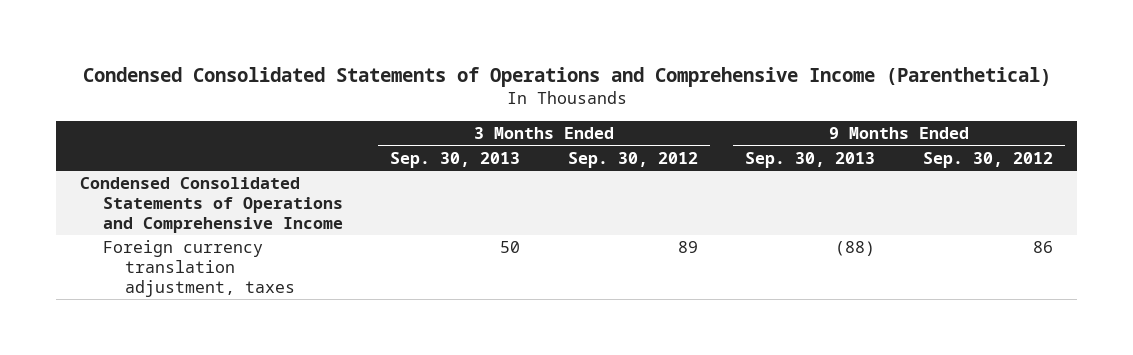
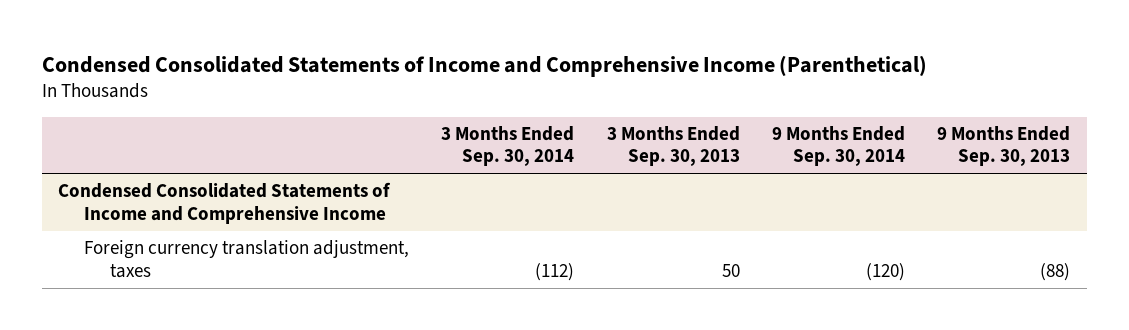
- Condensed Consolidated Statements of Operations and Comprehensive Income (Parenthetical)
+ Condensed Consolidated Statements of Income and Comprehensive Income (Parenthetical)
- | 3 Months Ended Sep. 30, 2013 | 3 Months Ended Sep. 30, 2012 | 9 Months Ended Sep. 30, 2013 | 9 Months Ended Sep. 30, 2012
+ | 3 Months Ended Sep. 30, 2014 | 3 Months Ended Sep. 30, 2013 | 9 Months Ended Sep. 30, 2014 | 9 Months Ended Sep. 30, 2013
- Condensed Consolidated Statements of Operations and Comprehensive Income
+ Condensed Consolidated Statements of Income and Comprehensive Income

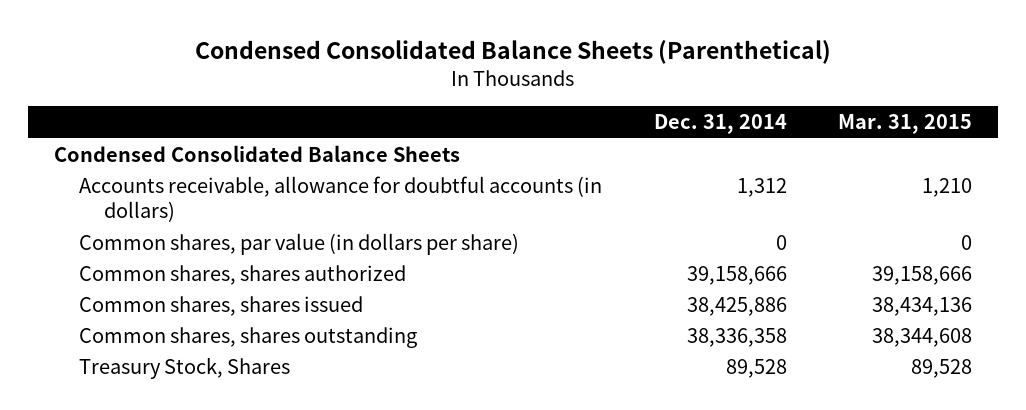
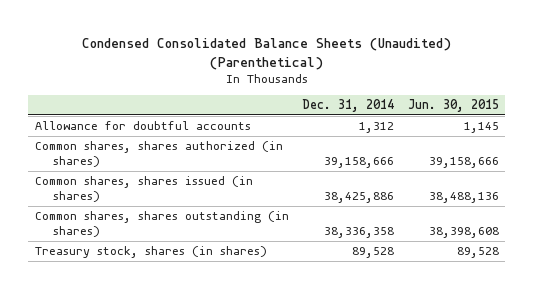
- Condensed Consolidated Balance Sheets (Parenthetical)
+ Condensed Consolidated Balance Sheets (Unaudited) (Parenthetical)
- | Dec. 31, 2014 | Mar. 31, 2015
+ | Dec. 31, 2014 | Jun. 30, 2015
- Condensed Consolidated Balance Sheets
- Accounts receivable, allowance for doubtful accounts (in dollars) | 1,312 | 1,210
- Common shares, par value (in dollars per share) | 0 | 0
- Common shares, shares authorized | 39,158,666 | 39,158,666
- Common shares, shares issued | 38,425,886 | 38,434,136
- Common shares, shares outstanding | 38,336,358 | 38,344,608
- Treasury Stock, Shares | 89,528 | 89,528
+ Allowance for doubtful accounts | 1,312 | 1,145
+ Common shares, shares authorized (in shares) | 39,158,666 | 39,158,666
+ Common shares, shares issued (in shares) | 38,425,886 | 38,488,136
+ Common shares, shares outstanding (in shares) | 38,336,358 | 38,398,608
+ Treasury stock, shares (in shares) | 89,528 | 89,528

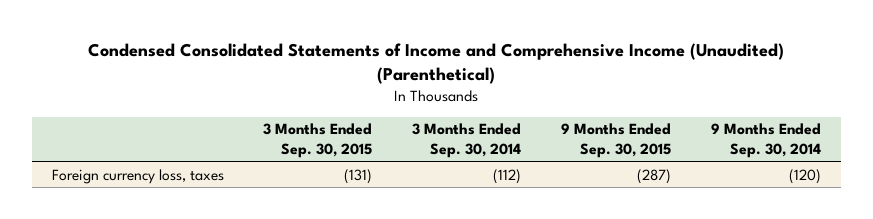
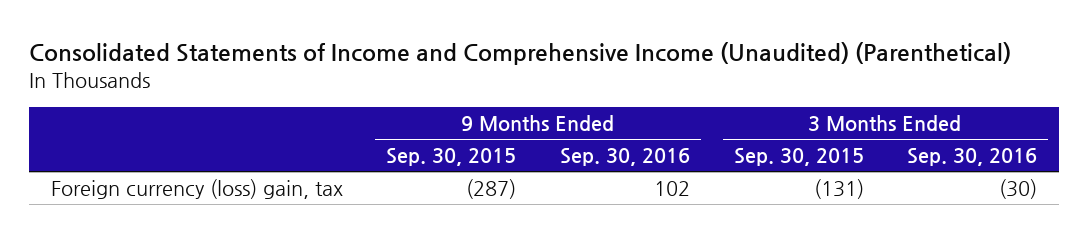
- Condensed Consolidated Statements of Income and Comprehensive Income (Unaudited) (Parenthetical)
+ Consolidated Statements of Income and Comprehensive Income (Unaudited) (Parenthetical)
- | 3 Months Ended Sep. 30, 2015 | 3 Months Ended Sep. 30, 2014 | 9 Months Ended Sep. 30, 2015 | 9 Months Ended Sep. 30, 2014
+ | 9 Months Ended Sep. 30, 2015 | 9 Months Ended Sep. 30, 2016 | 3 Months Ended Sep. 30, 2015 | 3 Months Ended Sep. 30, 2016
- Foreign currency loss, taxes | (131) | (112) | (287) | (120)
+ Foreign currency (loss) gain, tax | (287) | 102 | (131) | (30)

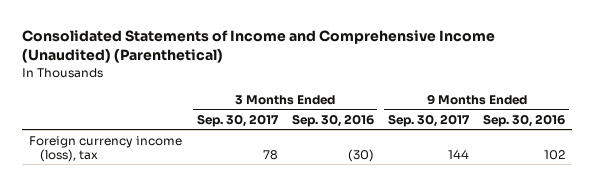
- | 9 Months Ended Sep. 30, 2015 | 9 Months Ended Sep. 30, 2016 | 3 Months Ended Sep. 30, 2015 | 3 Months Ended Sep. 30, 2016
+ | 3 Months Ended Sep. 30, 2017 | 3 Months Ended Sep. 30, 2016 | 9 Months Ended Sep. 30, 2017 | 9 Months Ended Sep. 30, 2016
- Foreign currency (loss) gain, tax | (287) | 102 | (131) | (30)
+ Foreign currency income (loss), tax | 78 | (30) | 144 | 102

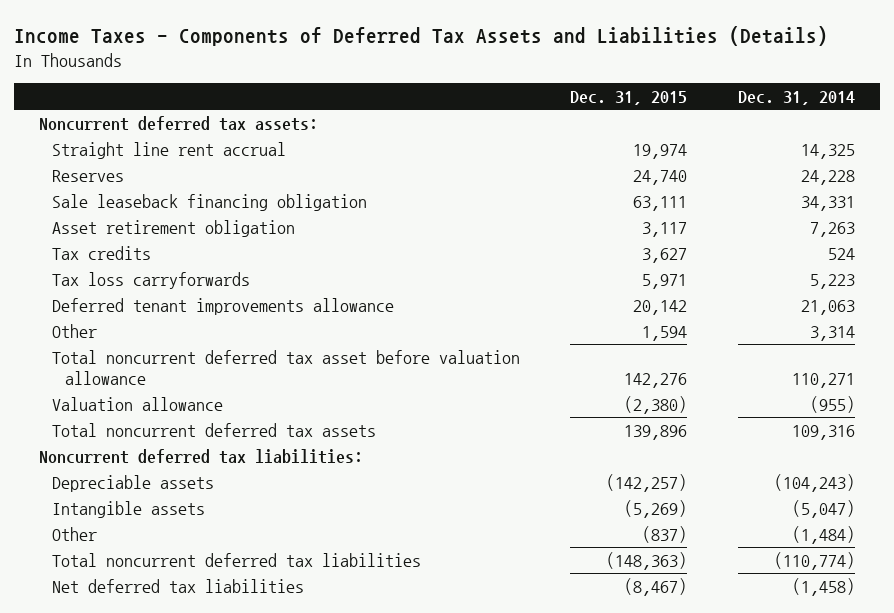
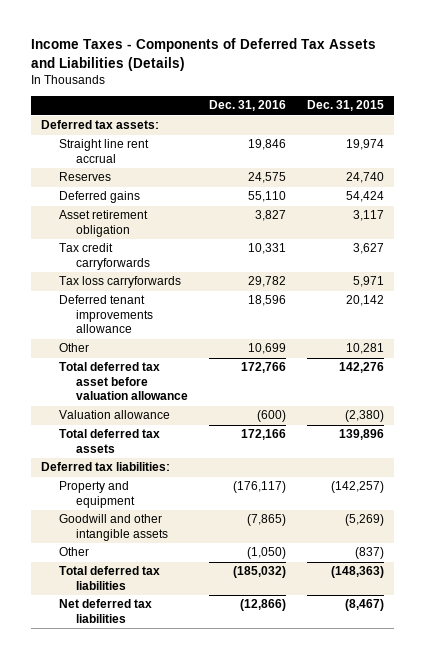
- | Dec. 31, 2015 | Dec. 31, 2014
+ | Dec. 31, 2016 | Dec. 31, 2015
- Noncurrent deferred tax assets:
+ Deferred tax assets:
- Sale leaseback financing obligation | 63,111 | 34,331
+ Deferred gains | 55,110 | 54,424
- Tax credits | 3,627 | 524
+ Tax credit carryforwards | 10,331 | 3,627
- Other | 1,594 | 3,314
- Total noncurrent deferred tax asset before valuation allowance | 142,276 | 110,271
+ Other | 10,699 | 10,281
+ Total deferred tax asset before valuation allowance | 172,766 | 142,276
- Total noncurrent deferred tax assets | 139,896 | 109,316
- Noncurrent deferred tax liabilities:
- Depreciable assets | (142,257) | (104,243)
- Intangible assets | (5,269) | (5,047)
+ Total deferred tax assets | 172,166 | 139,896
+ Deferred tax liabilities:
+ Property and equipment | (176,117) | (142,257)
+ Goodwill and other intangible assets | (7,865) | (5,269)
- Total noncurrent deferred tax liabilities | (148,363) | (110,774)
+ Total deferred tax liabilities | (185,032) | (148,363)

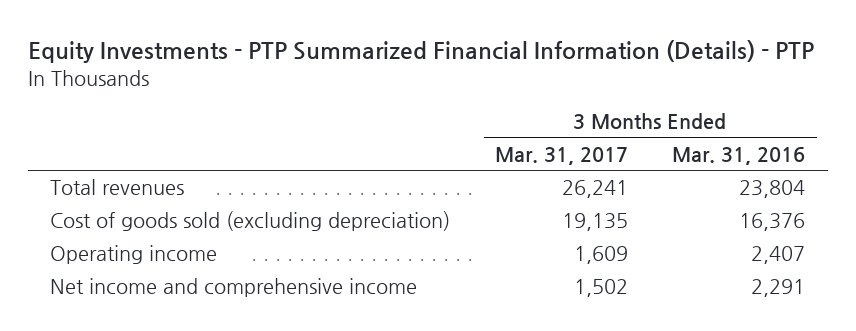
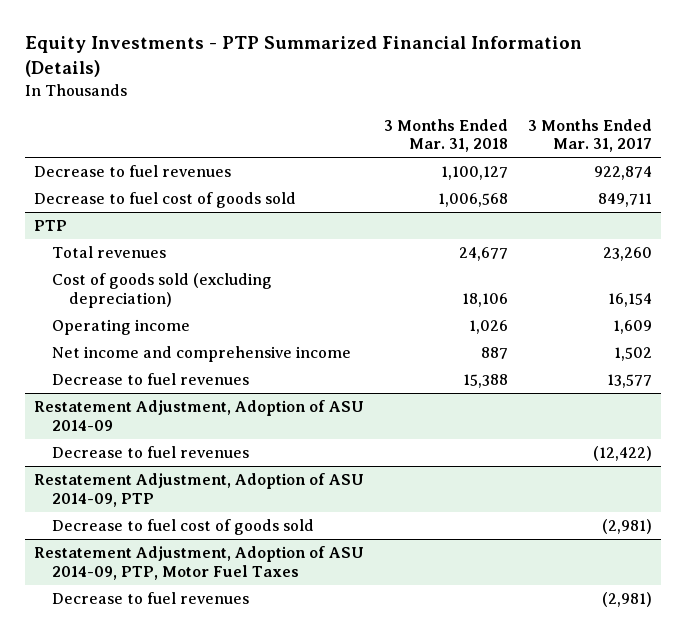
- Equity Investments - PTP Summarized Financial Information (Details) - PTP
+ Equity Investments - PTP Summarized Financial Information (Details)
- | 3 Months Ended Mar. 31, 2017 | 3 Months Ended Mar. 31, 2016
+ | 3 Months Ended Mar. 31, 2018 | 3 Months Ended Mar. 31, 2017
- Total revenues | 26,241 | 23,804
- Cost of goods sold (excluding depreciation) | 19,135 | 16,376
+ Decrease to fuel revenues | 1,100,127 | 922,874
+ Decrease to fuel cost of goods sold | 1,006,568 | 849,711
+ PTP
+ Total revenues | 24,677 | 23,260
+ Cost of goods sold (excluding depreciation) | 18,106 | 16,154
+ Decrease to fuel revenues | 15,388 | 13,577
+ Restatement Adjustment, Adoption of ASU 2014-09
+ Decrease to fuel revenues | | (12,422)
+ Restatement Adjustment, Adoption of ASU 2014-09, PTP
+ Decrease to fuel cost of goods sold | | (2,981)
+ Restatement Adjustment, Adoption of ASU 2014-09, PTP, Motor Fuel Taxes
+ Decrease to fuel revenues | | (2,981)

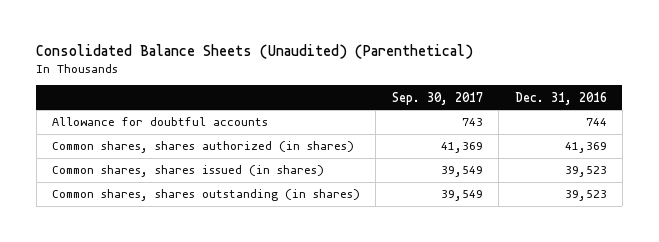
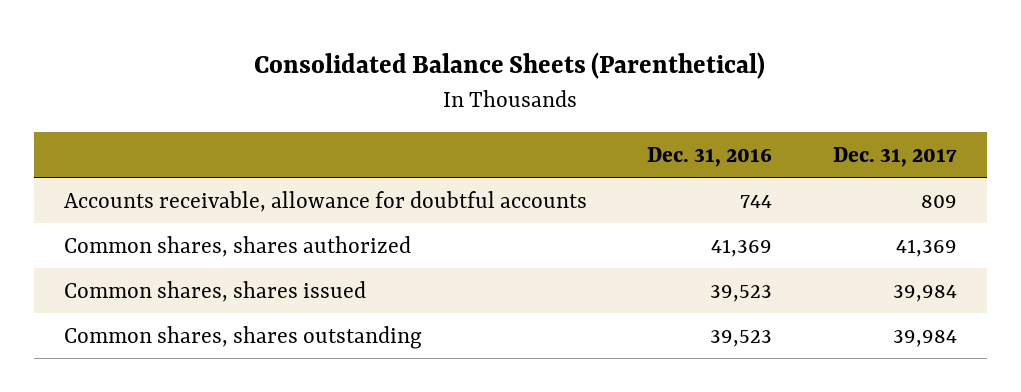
- Consolidated Balance Sheets (Unaudited) (Parenthetical)
+ Consolidated Balance Sheets (Parenthetical)
- | Sep. 30, 2017 | Dec. 31, 2016
+ | Dec. 31, 2016 | Dec. 31, 2017
- Allowance for doubtful accounts | 743 | 744
- Common shares, shares authorized (in shares) | 41,369 | 41,369
- Common shares, shares issued (in shares) | 39,549 | 39,523
- Common shares, shares outstanding (in shares) | 39,549 | 39,523
+ Accounts receivable, allowance for doubtful accounts | 744 | 809
+ Common shares, shares authorized | 41,369 | 41,369
+ Common shares, shares issued | 39,523 | 39,984
+ Common shares, shares outstanding | 39,523 | 39,984

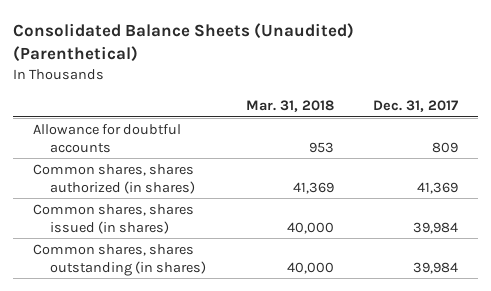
- Consolidated Balance Sheets (Parenthetical)
+ Consolidated Balance Sheets (Unaudited) (Parenthetical)
- | Dec. 31, 2016 | Dec. 31, 2017
+ | Mar. 31, 2018 | Dec. 31, 2017
- Accounts receivable, allowance for doubtful accounts | 744 | 809
- Common shares, shares authorized | 41,369 | 41,369
- Common shares, shares issued | 39,523 | 39,984
- Common shares, shares outstanding | 39,523 | 39,984
+ Allowance for doubtful accounts | 953 | 809
+ Common shares, shares authorized (in shares) | 41,369 | 41,369
+ Common shares, shares issued (in shares) | 40,000 | 39,984
+ Common shares, shares outstanding (in shares) | 40,000 | 39,984

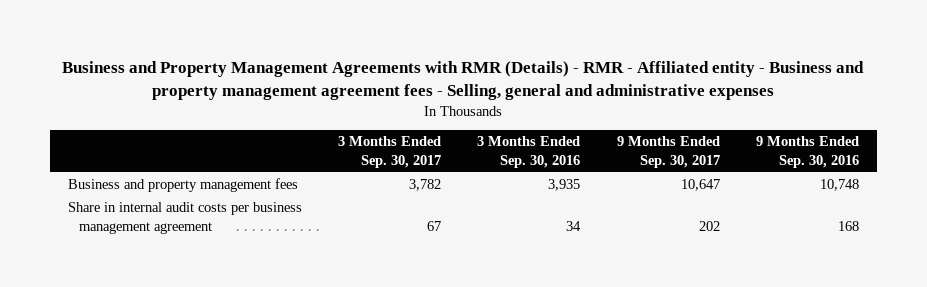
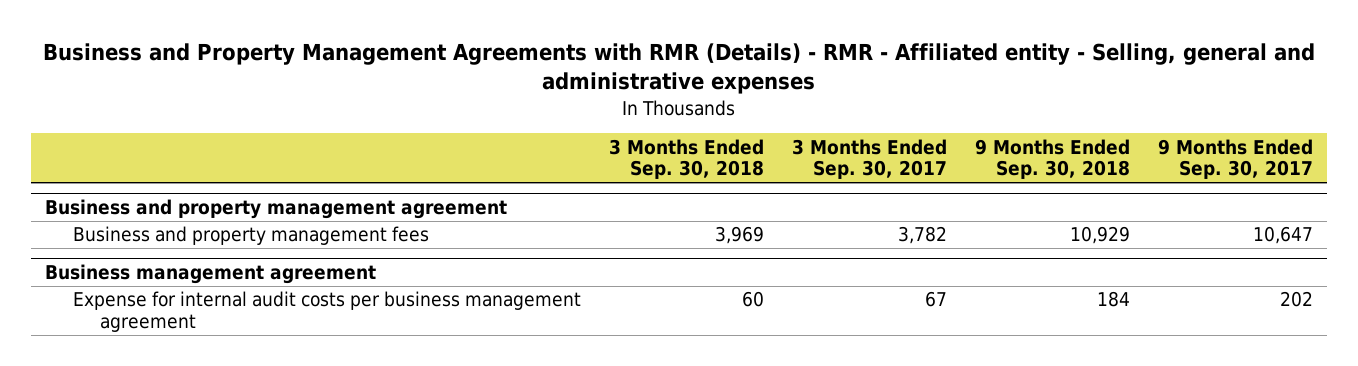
- Business and Property Management Agreements with RMR (Details) - RMR - Affiliated entity - Business and property management agreement fees - Selling, general and administrative expenses
+ Business and Property Management Agreements with RMR (Details) - RMR - Affiliated entity - Selling, general and administrative expenses
- | 3 Months Ended Sep. 30, 2017 | 3 Months Ended Sep. 30, 2016 | 9 Months Ended Sep. 30, 2017 | 9 Months Ended Sep. 30, 2016
+ | 3 Months Ended Sep. 30, 2018 | 3 Months Ended Sep. 30, 2017 | 9 Months Ended Sep. 30, 2018 | 9 Months Ended Sep. 30, 2017
+ Business and property management agreement
- Share in internal audit costs per business management agreement | 67 | 34 | 202 | 168
+ Business management agreement
+ Expense for internal audit costs per business management agreement | 60 | 67 | 184 | 202

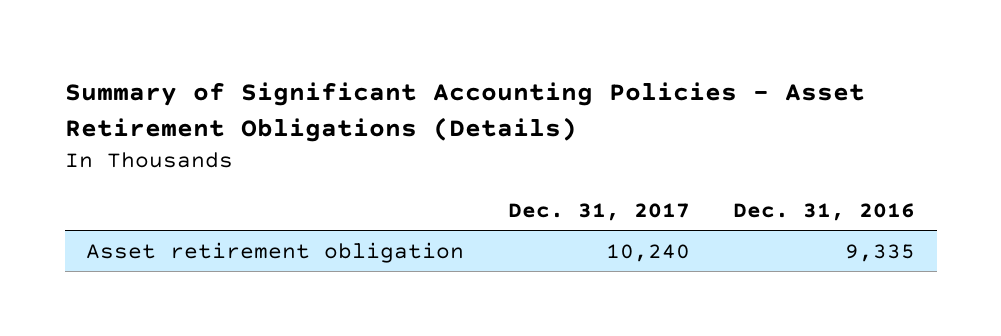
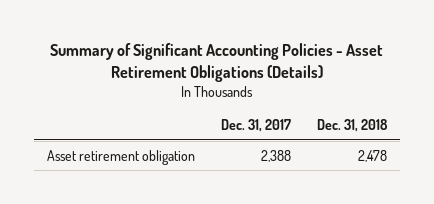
- | Dec. 31, 2017 | Dec. 31, 2016
+ | Dec. 31, 2017 | Dec. 31, 2018
- Asset retirement obligation | 10,240 | 9,335
+ Asset retirement obligation | 2,388 | 2,478

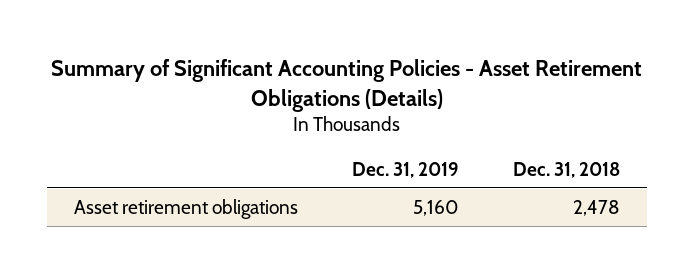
- | Dec. 31, 2017 | Dec. 31, 2018
+ | Dec. 31, 2019 | Dec. 31, 2018
- Asset retirement obligation | 2,388 | 2,478
+ Asset retirement obligations | 5,160 | 2,478

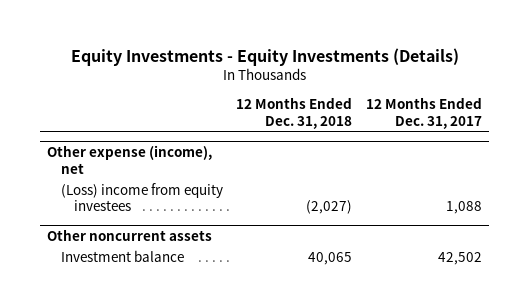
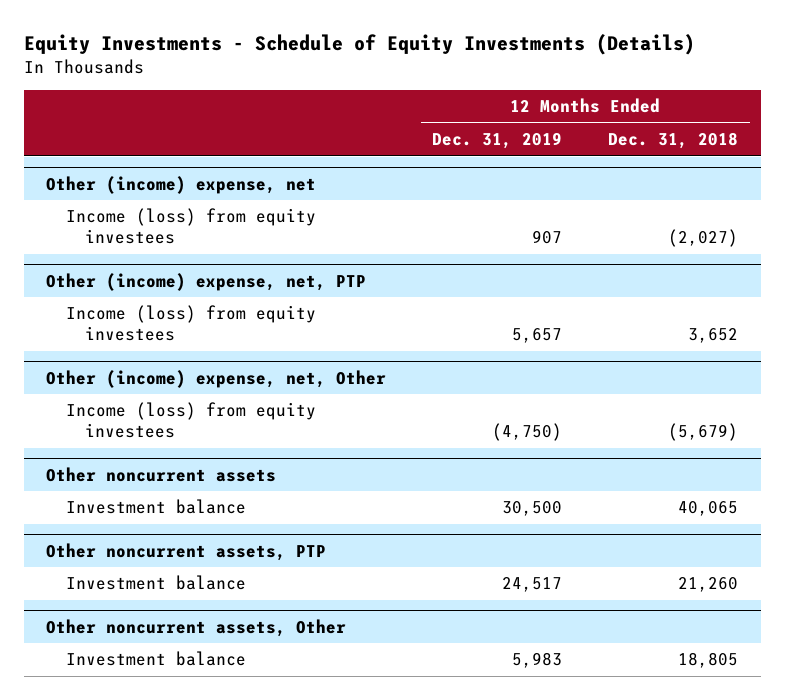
- Equity Investments - Equity Investments (Details)
+ Equity Investments - Schedule of Equity Investments (Details)
- | 12 Months Ended Dec. 31, 2018 | 12 Months Ended Dec. 31, 2017
+ | 12 Months Ended Dec. 31, 2019 | 12 Months Ended Dec. 31, 2018
- Other expense (income), net
- (Loss) income from equity investees | (2,027) | 1,088
+ Other (income) expense, net
+ Income (loss) from equity investees | 907 | (2,027)
+ Other (income) expense, net, PTP
+ Income (loss) from equity investees | 5,657 | 3,652
+ Other (income) expense, net, Other
+ Income (loss) from equity investees | (4,750) | (5,679)
+ Other noncurrent assets, PTP
+ Investment balance | 24,517 | 21,260
+ Other noncurrent assets, Other
+ Investment balance | 5,983 | 18,805

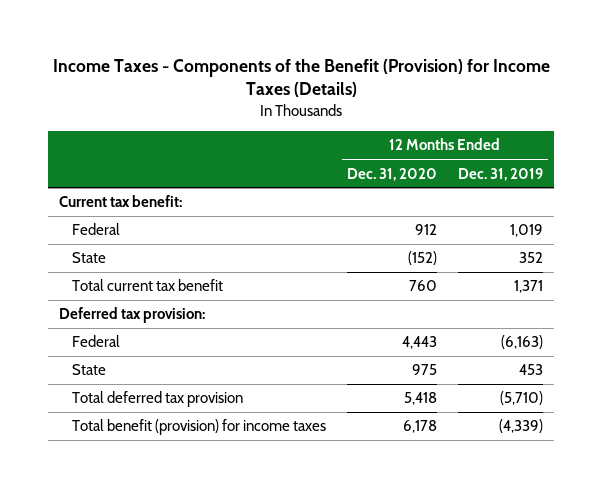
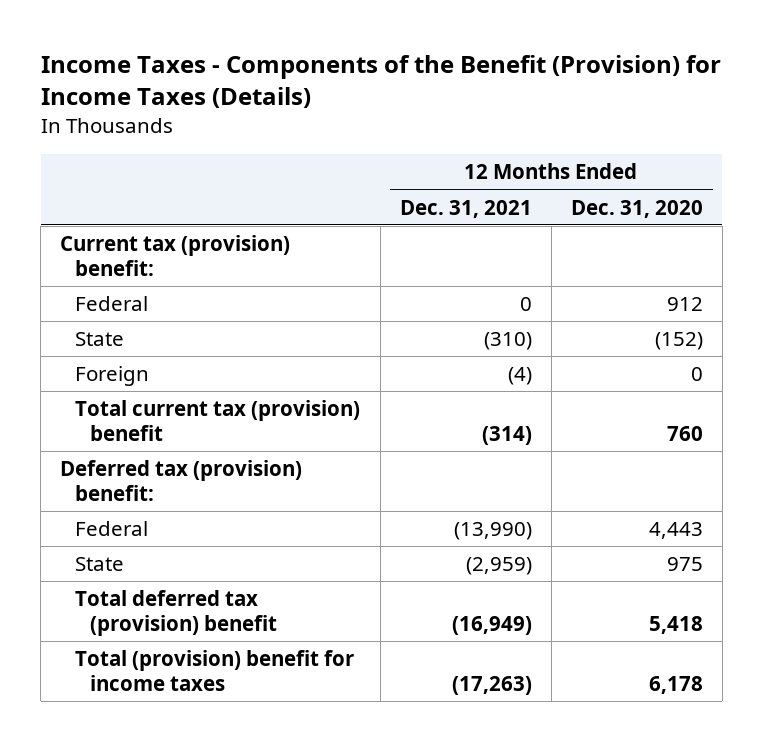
- | 12 Months Ended Dec. 31, 2020 | 12 Months Ended Dec. 31, 2019
+ | 12 Months Ended Dec. 31, 2021 | 12 Months Ended Dec. 31, 2020
- Current tax benefit:
+ Current tax (provision) benefit:
- Total current tax benefit | 760 | 1,371
- Deferred tax provision:
+ Foreign | (4) | 0
+ Total current tax (provision) benefit | (314) | 760
+ Deferred tax (provision) benefit:
- Total deferred tax provision | 5,418 | (5,710)
- Total benefit (provision) for income taxes | 6,178 | (4,339)
+ Total deferred tax (provision) benefit | (16,949) | 5,418
+ Total (provision) benefit for income taxes | (17,263) | 6,178

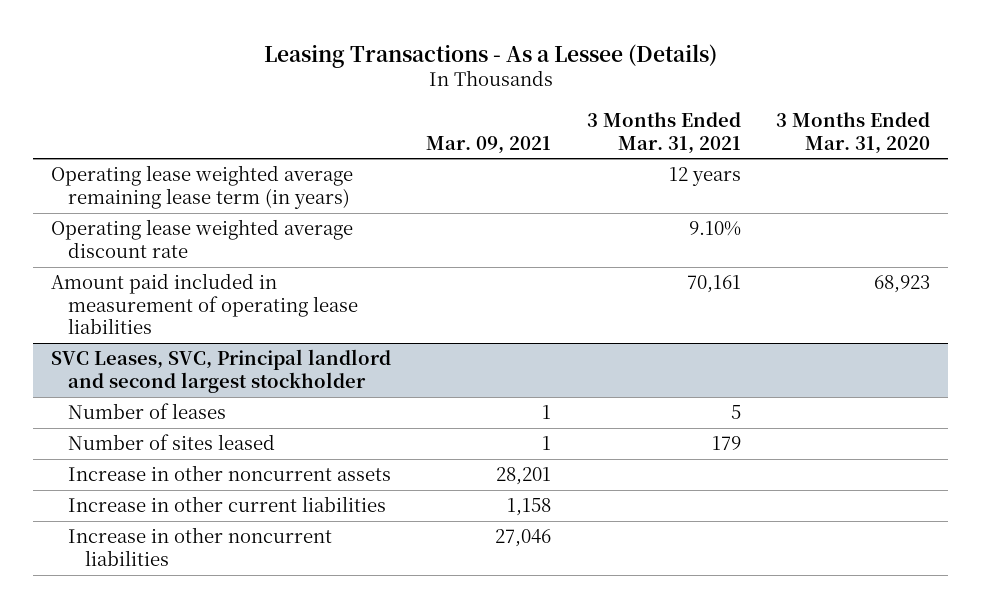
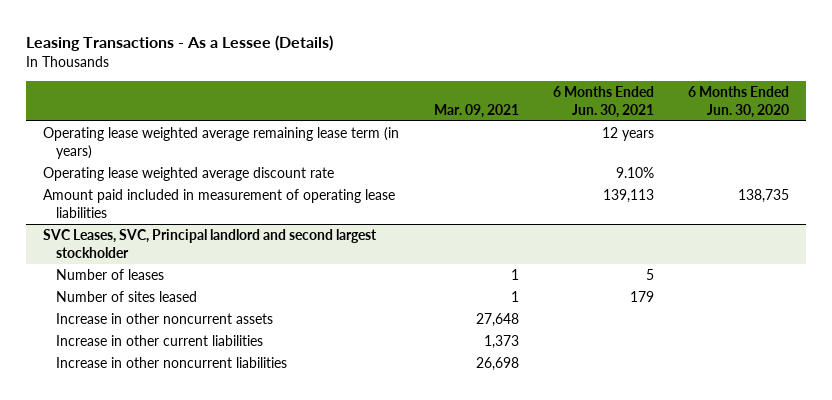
- | Mar. 09, 2021 | 3 Months Ended Mar. 31, 2021 | 3 Months Ended Mar. 31, 2020
+ | Mar. 09, 2021 | 6 Months Ended Jun. 30, 2021 | 6 Months Ended Jun. 30, 2020
@ SVC Leases, SVC, Principal landlord and second largest stockholder
- Increase in other noncurrent assets | 28,201 | |
- Increase in other current liabilities | 1,158 | |
- Increase in other noncurrent liabilities | 27,046 | |
+ Increase in other noncurrent assets | 27,648 | |
+ Increase in other current liabilities | 1,373 | |
+ Increase in other noncurrent liabilities | 26,698 | |

